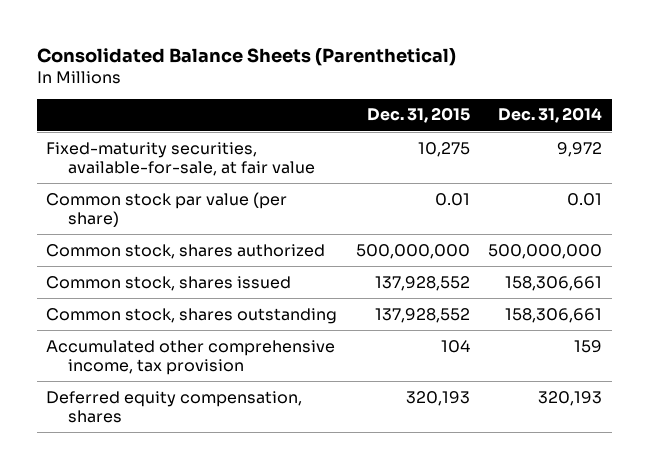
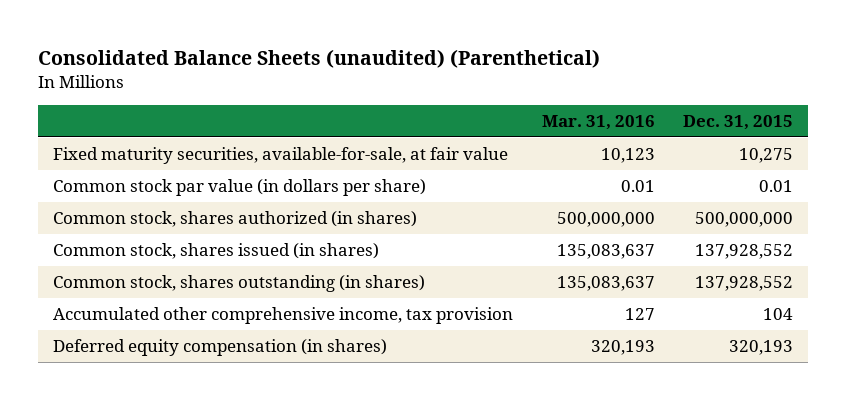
- Consolidated Balance Sheets (Parenthetical)
+ Consolidated Balance Sheets (unaudited) (Parenthetical)
- | Dec. 31, 2015 | Dec. 31, 2014
+ | Mar. 31, 2016 | Dec. 31, 2015
- Fixed-maturity securities, available-for-sale, at fair value | 10,275 | 9,972
- Common stock par value (per share) | 0.01 | 0.01
- Common stock, shares authorized | 500,000,000 | 500,000,000
- Common stock, shares issued | 137,928,552 | 158,306,661
- Common stock, shares outstanding | 137,928,552 | 158,306,661
+ Fixed maturity securities, available-for-sale, at fair value | 10,123 | 10,275
+ Common stock par value (in dollars per share) | 0.01 | 0.01
+ Common stock, shares authorized (in shares) | 500,000,000 | 500,000,000
+ Common stock, shares issued (in shares) | 135,083,637 | 137,928,552
+ Common stock, shares outstanding (in shares) | 135,083,637 | 137,928,552
- Deferred equity compensation, shares | 320,193 | 320,193
+ Deferred equity compensation (in shares) | 320,193 | 320,193

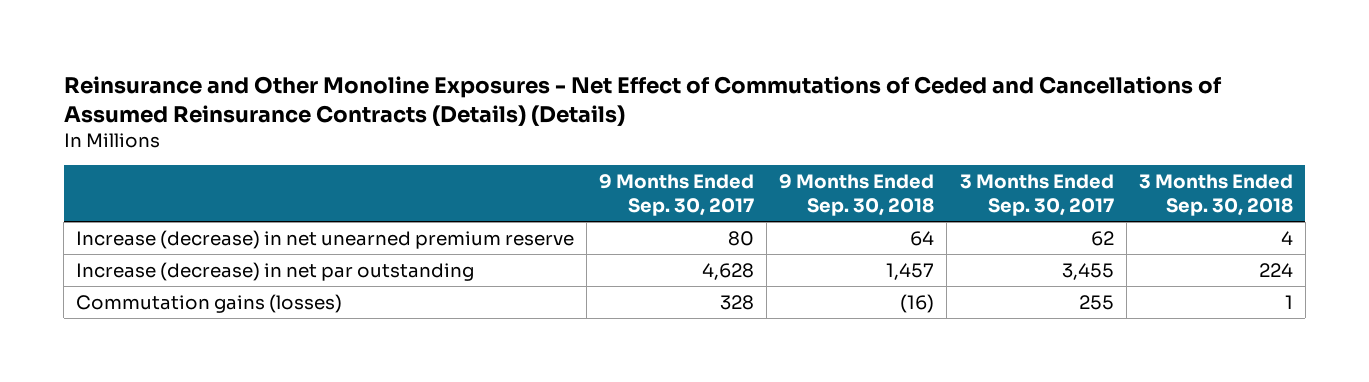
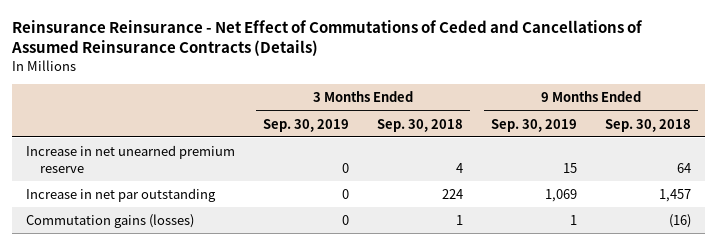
- Reinsurance and Other Monoline Exposures - Net Effect of Commutations of Ceded and Cancellations of Assumed Reinsurance Contracts (Details) (Details)
+ Reinsurance Reinsurance - Net Effect of Commutations of Ceded and Cancellations of Assumed Reinsurance Contracts (Details)
- | 9 Months Ended Sep. 30, 2017 | 9 Months Ended Sep. 30, 2018 | 3 Months Ended Sep. 30, 2017 | 3 Months Ended Sep. 30, 2018
+ | 3 Months Ended Sep. 30, 2019 | 3 Months Ended Sep. 30, 2018 | 9 Months Ended Sep. 30, 2019 | 9 Months Ended Sep. 30, 2018
- Increase (decrease) in net unearned premium reserve | 80 | 64 | 62 | 4
- Increase (decrease) in net par outstanding | 4,628 | 1,457 | 3,455 | 224
+ Increase in net unearned premium reserve | 0 | 4 | 15 | 64
+ Increase in net par outstanding | 0 | 224 | 1,069 | 1,457

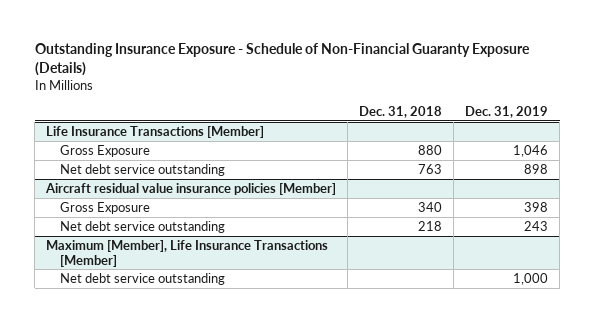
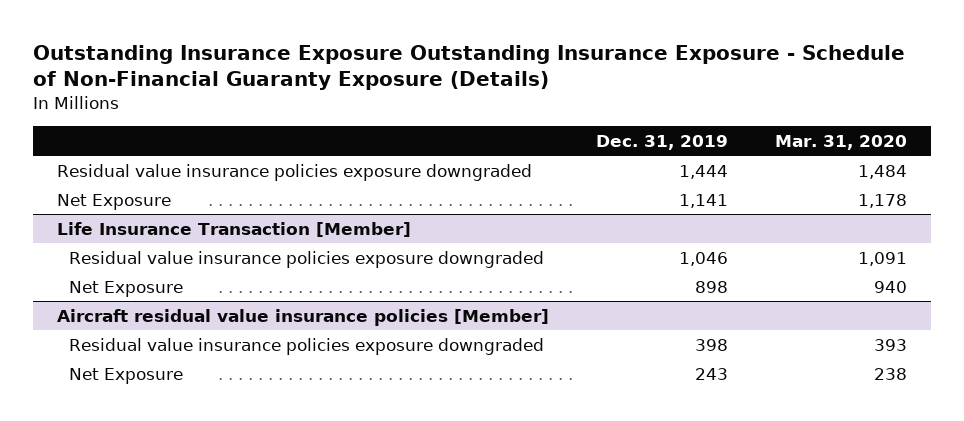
- Outstanding Insurance Exposure - Schedule of Non-Financial Guaranty Exposure (Details)
+ Outstanding Insurance Exposure Outstanding Insurance Exposure - Schedule of Non-Financial Guaranty Exposure (Details)
- | Dec. 31, 2018 | Dec. 31, 2019
+ | Dec. 31, 2019 | Mar. 31, 2020
- Life Insurance Transactions [Member]
- Gross Exposure | 880 | 1,046
- Net debt service outstanding | 763 | 898
+ Residual value insurance policies exposure downgraded | 1,444 | 1,484
+ Net Exposure | 1,141 | 1,178
+ Life Insurance Transaction [Member]
+ Residual value insurance policies exposure downgraded | 1,046 | 1,091
+ Net Exposure | 898 | 940
@ Aircraft residual value insurance policies [Member]
- Gross Exposure | 340 | 398
- Net debt service outstanding | 218 | 243
- Maximum [Member], Life Insurance Transactions [Member]
- Net debt service outstanding | | 1,000
@ Aircraft residual value insurance policies [Member]
+ Residual value insurance policies exposure downgraded | 398 | 393
+ Net Exposure | 243 | 238

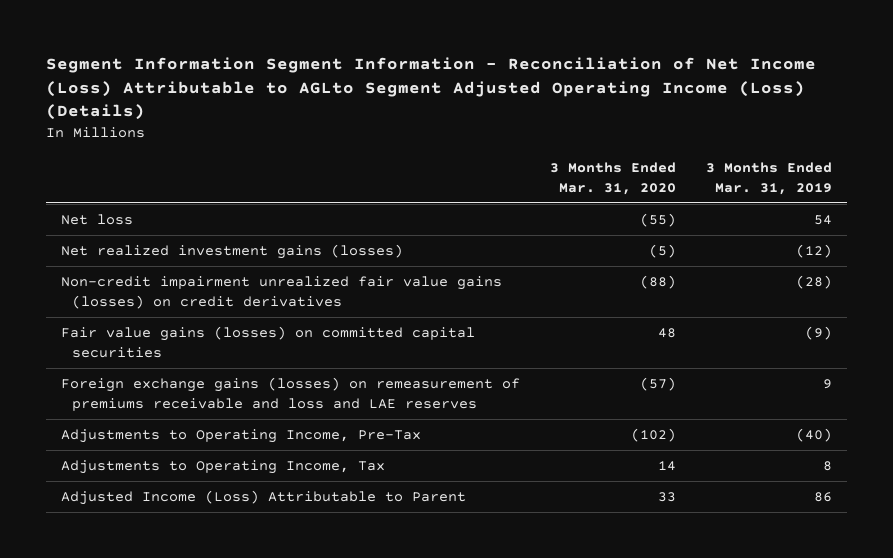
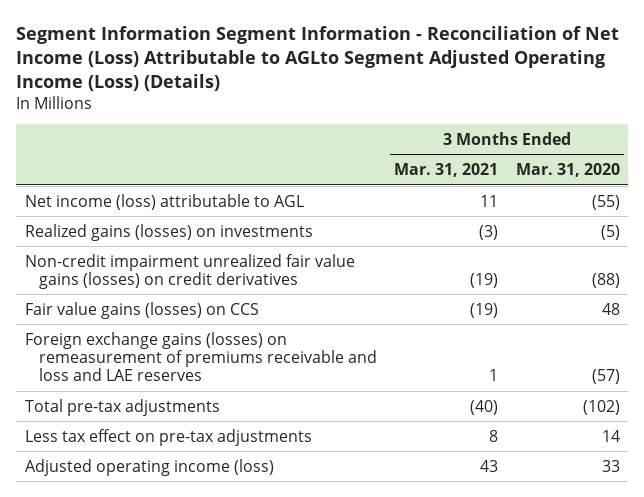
- | 3 Months Ended Mar. 31, 2020 | 3 Months Ended Mar. 31, 2019
+ | 3 Months Ended Mar. 31, 2021 | 3 Months Ended Mar. 31, 2020
- Net loss | (55) | 54
- Net realized investment gains (losses) | (5) | (12)
+ Net income (loss) attributable to AGL | 11 | (55)
+ Realized gains (losses) on investments | (3) | (5)
- Fair value gains (losses) on committed capital securities | 48 | (9)
+ Fair value gains (losses) on CCS | (19) | 48
- Adjustments to Operating Income, Pre-Tax | (102) | (40)
- Adjustments to Operating Income, Tax | 14 | 8
- Adjusted Income (Loss) Attributable to Parent | 33 | 86
+ Total pre-tax adjustments | (40) | (102)
+ Less tax effect on pre-tax adjustments | 8 | 14
+ Adjusted operating income (loss) | 43 | 33

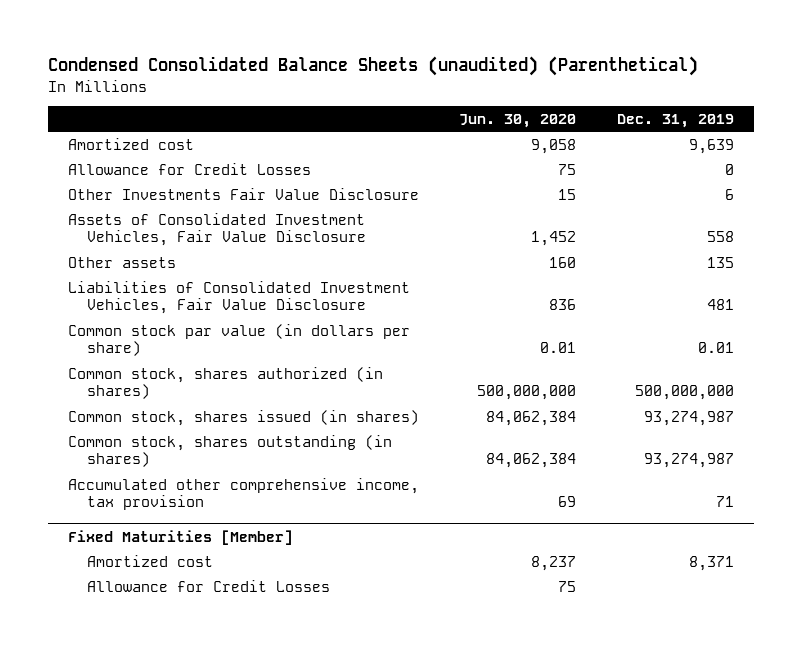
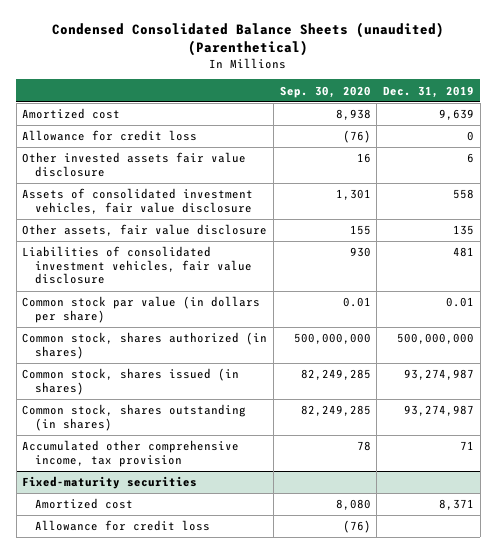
- | Jun. 30, 2020 | Dec. 31, 2019
+ | Sep. 30, 2020 | Dec. 31, 2019
- Allowance for Credit Losses | 75 | 0
- Other Investments Fair Value Disclosure | 15 | 6
- Assets of Consolidated Investment Vehicles, Fair Value Disclosure | 1,452 | 558
- Other assets | 160 | 135
- Liabilities of Consolidated Investment Vehicles, Fair Value Disclosure | 836 | 481
+ Allowance for credit loss | (76) | 0
+ Other invested assets fair value disclosure | 16 | 6
+ Assets of consolidated investment vehicles, fair value disclosure | 1,301 | 558
+ Other assets, fair value disclosure | 155 | 135
+ Liabilities of consolidated investment vehicles, fair value disclosure | 930 | 481
- Fixed Maturities [Member]
+ Fixed-maturity securities
- Allowance for Credit Losses | 75 |
+ Allowance for credit loss | (76) |

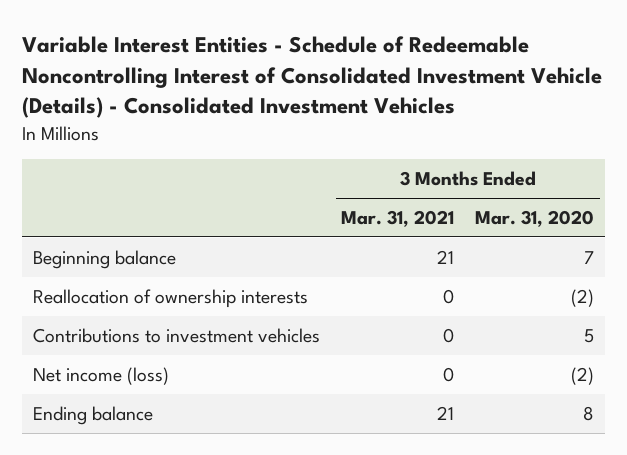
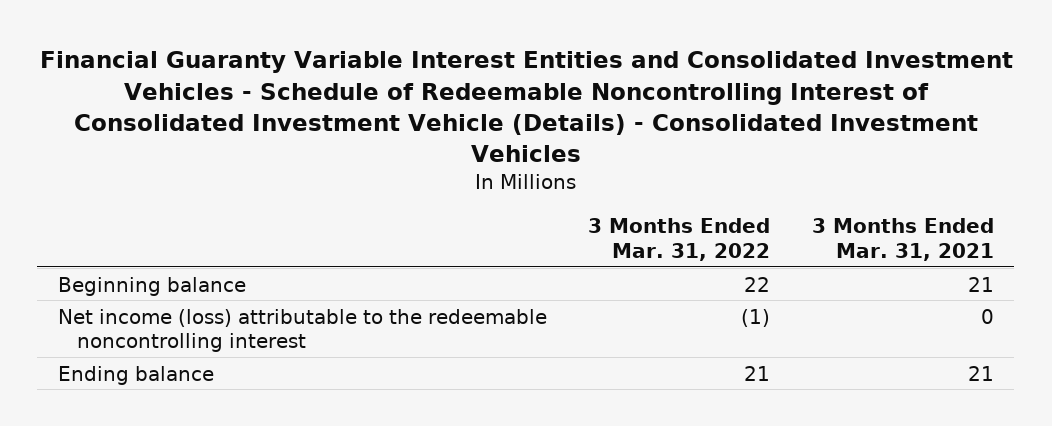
- Variable Interest Entities - Schedule of Redeemable Noncontrolling Interest of Consolidated Investment Vehicle (Details) - Consolidated Investment Vehicles
+ Financial Guaranty Variable Interest Entities and Consolidated Investment Vehicles - Schedule of Redeemable Noncontrolling Interest of Consolidated Investment Vehicle (Details) - Consolidated Investment Vehicles
- | 3 Months Ended Mar. 31, 2021 | 3 Months Ended Mar. 31, 2020
+ | 3 Months Ended Mar. 31, 2022 | 3 Months Ended Mar. 31, 2021
- Reallocation of ownership interests | 0 | (2)
- Contributions to investment vehicles | 0 | 5
- Net income (loss) | 0 | (2)
+ Net income (loss) attributable to the redeemable noncontrolling interest | (1) | 0

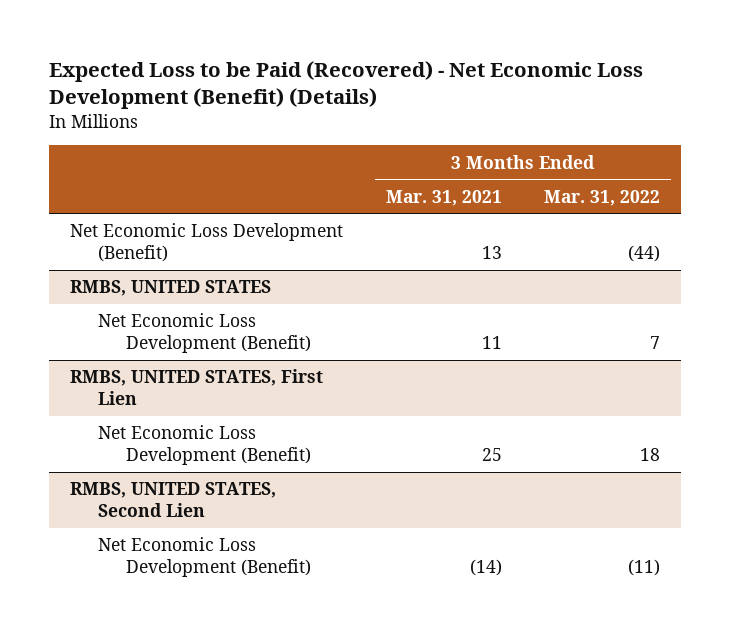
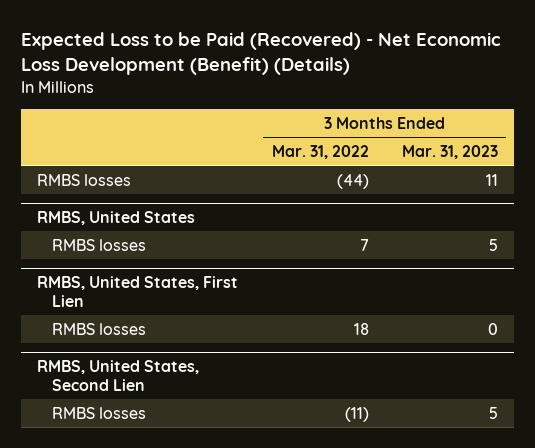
- | 3 Months Ended Mar. 31, 2021 | 3 Months Ended Mar. 31, 2022
+ | 3 Months Ended Mar. 31, 2022 | 3 Months Ended Mar. 31, 2023
- Net Economic Loss Development (Benefit) | 13 | (44)
- RMBS, UNITED STATES
- Net Economic Loss Development (Benefit) | 11 | 7
- RMBS, UNITED STATES, First Lien
- Net Economic Loss Development (Benefit) | 25 | 18
- RMBS, UNITED STATES, Second Lien
- Net Economic Loss Development (Benefit) | (14) | (11)
+ RMBS losses | (44) | 11
+ RMBS, United States
+ RMBS losses | 7 | 5
+ RMBS, United States, First Lien
+ RMBS losses | 18 | 0
+ RMBS, United States, Second Lien
+ RMBS losses | (11) | 5

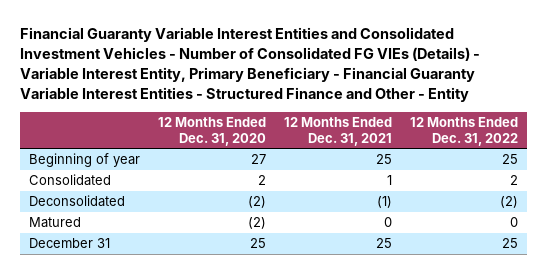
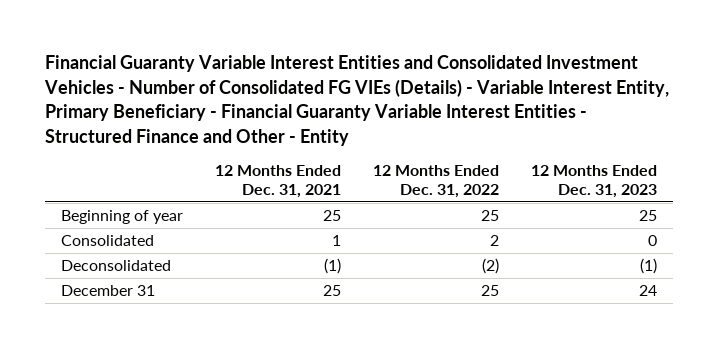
- | 12 Months Ended Dec. 31, 2020 | 12 Months Ended Dec. 31, 2021 | 12 Months Ended Dec. 31, 2022
+ | 12 Months Ended Dec. 31, 2021 | 12 Months Ended Dec. 31, 2022 | 12 Months Ended Dec. 31, 2023
- Matured | (2) | 0 | 0

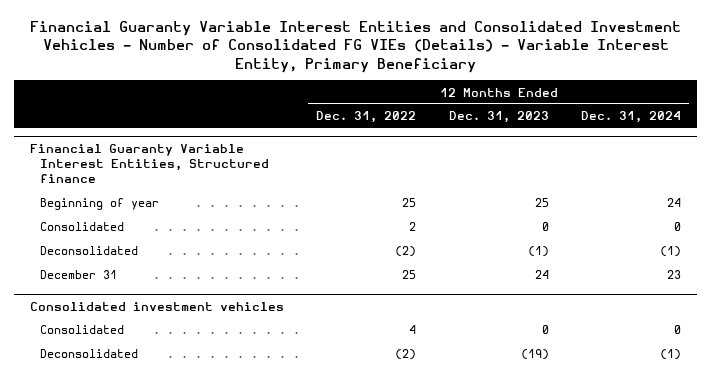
- Financial Guaranty Variable Interest Entities and Consolidated Investment Vehicles - Number of Consolidated FG VIEs (Details) - Variable Interest Entity, Primary Beneficiary - Financial Guaranty Variable Interest Entities - Structured Finance and Other - Entity
+ Financial Guaranty Variable Interest Entities and Consolidated Investment Vehicles - Number of Consolidated FG VIEs (Details) - Variable Interest Entity, Primary Beneficiary
- | 12 Months Ended Dec. 31, 2021 | 12 Months Ended Dec. 31, 2022 | 12 Months Ended Dec. 31, 2023
+ | 12 Months Ended Dec. 31, 2022 | 12 Months Ended Dec. 31, 2023 | 12 Months Ended Dec. 31, 2024
+ Financial Guaranty Variable Interest Entities, Structured finance
+ Consolidated investment vehicles
+ Consolidated | 4 | 0 | 0
+ Deconsolidated | (2) | (19) | (1)

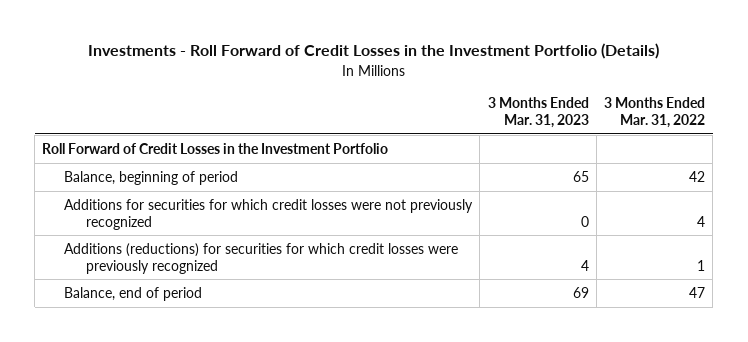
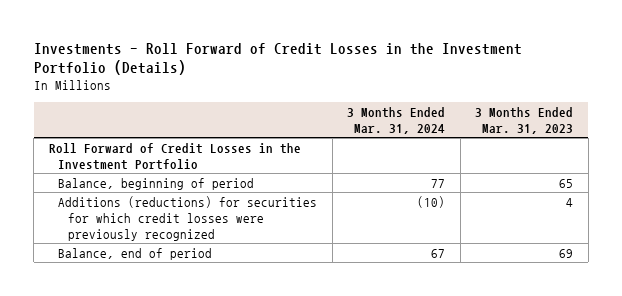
- | 3 Months Ended Mar. 31, 2023 | 3 Months Ended Mar. 31, 2022
+ | 3 Months Ended Mar. 31, 2024 | 3 Months Ended Mar. 31, 2023
- Additions for securities for which credit losses were not previously recognized | 0 | 4

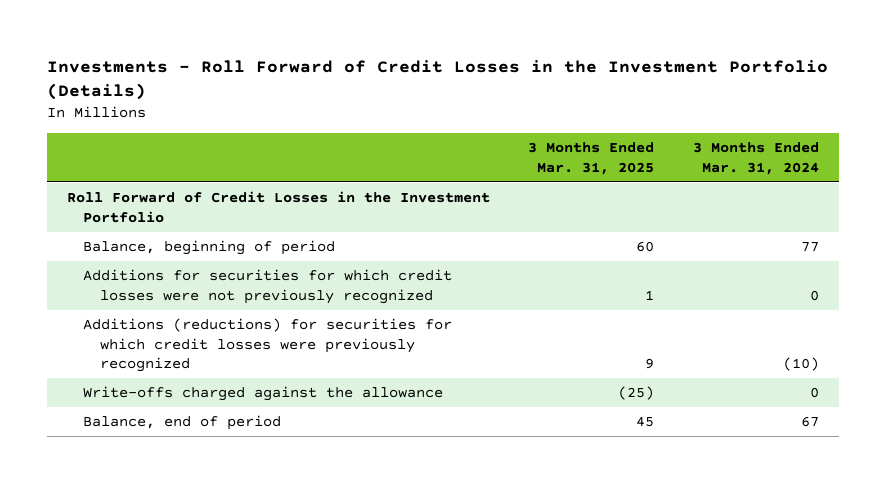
- | 3 Months Ended Mar. 31, 2024 | 3 Months Ended Mar. 31, 2023
+ | 3 Months Ended Mar. 31, 2025 | 3 Months Ended Mar. 31, 2024
+ Additions for securities for which credit losses were not previously recognized | 1 | 0
+ Write-offs charged against the allowance | (25) | 0

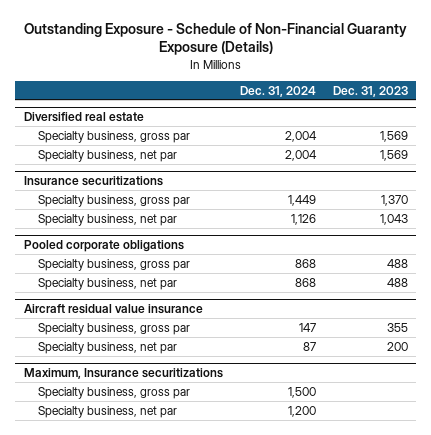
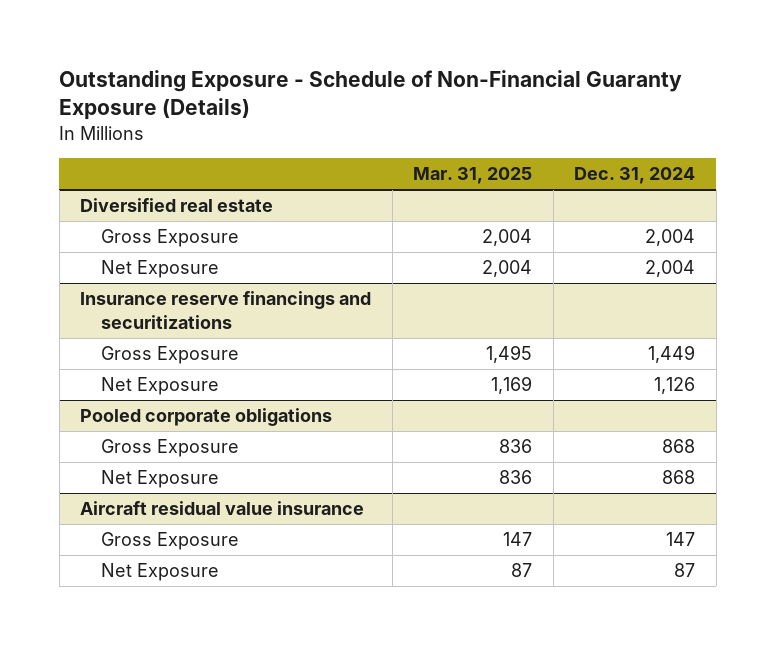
- | Dec. 31, 2024 | Dec. 31, 2023
+ | Mar. 31, 2025 | Dec. 31, 2024
@ Diversified real estate
- Specialty business, gross par | 2,004 | 1,569
- Specialty business, net par | 2,004 | 1,569
- Insurance securitizations
- Specialty business, gross par | 1,449 | 1,370
- Specialty business, net par | 1,126 | 1,043
@ Diversified real estate
+ Gross Exposure | 2,004 | 2,004
+ Net Exposure | 2,004 | 2,004
+ Insurance reserve financings and securitizations
+ Gross Exposure | 1,495 | 1,449
+ Net Exposure | 1,169 | 1,126
@ Pooled corporate obligations
- Specialty business, gross par | 868 | 488
- Specialty business, net par | 868 | 488
+ Gross Exposure | 836 | 868
+ Net Exposure | 836 | 868
@ Aircraft residual value insurance
- Specialty business, gross par | 147 | 355
- Specialty business, net par | 87 | 200
- Maximum, Insurance securitizations
- Specialty business, gross par | 1,500 |
- Specialty business, net par | 1,200 |
@ Aircraft residual value insurance
+ Gross Exposure | 147 | 147
+ Net Exposure | 87 | 87

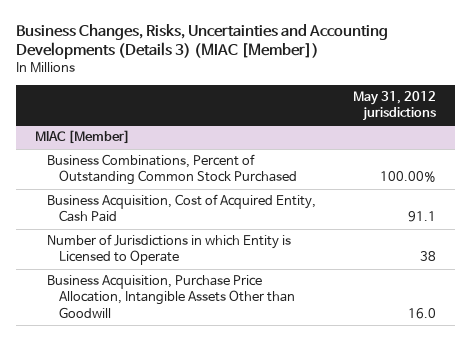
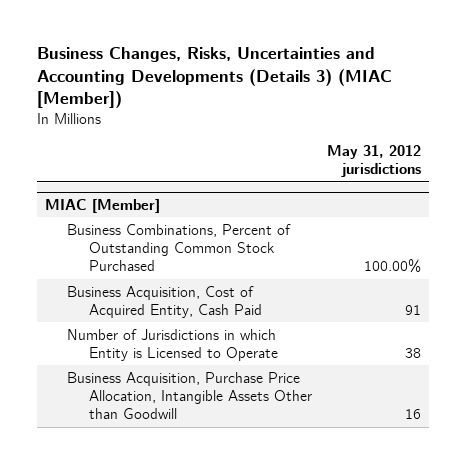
@ MIAC [Member]
- Business Acquisition, Cost of Acquired Entity, Cash Paid | 91.1
+ Business Acquisition, Cost of Acquired Entity, Cash Paid | 91
- Business Acquisition, Purchase Price Allocation, Intangible Assets Other than Goodwill | 16.0
+ Business Acquisition, Purchase Price Allocation, Intangible Assets Other than Goodwill | 16

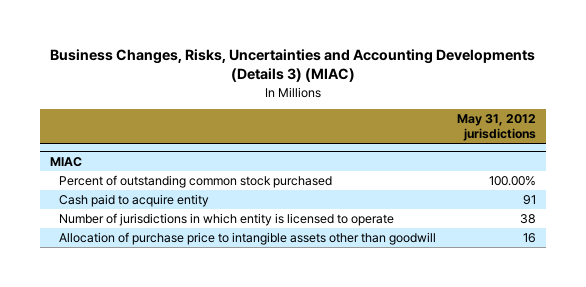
- Business Changes, Risks, Uncertainties and Accounting Developments (Details 3) (MIAC [Member])
+ Business Changes, Risks, Uncertainties and Accounting Developments (Details 3) (MIAC)
- MIAC [Member]
- Business Combinations, Percent of Outstanding Common Stock Purchased | 100.00%
- Business Acquisition, Cost of Acquired Entity, Cash Paid | 91
- Number of Jurisdictions in which Entity is Licensed to Operate | 38
- Business Acquisition, Purchase Price Allocation, Intangible Assets Other than Goodwill | 16
+ MIAC
+ Percent of outstanding common stock purchased | 100.00%
+ Cash paid to acquire entity | 91
+ Number of jurisdictions in which entity is licensed to operate | 38
+ Allocation of purchase price to intangible assets other than goodwill | 16

